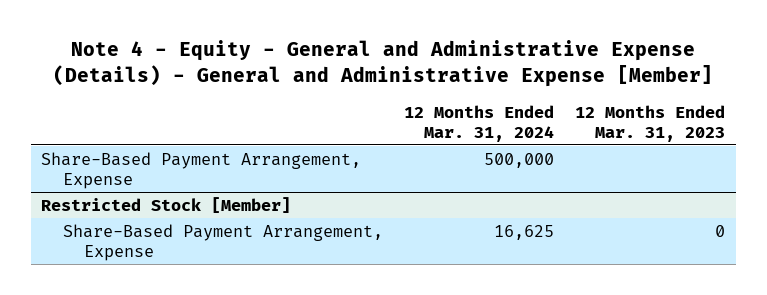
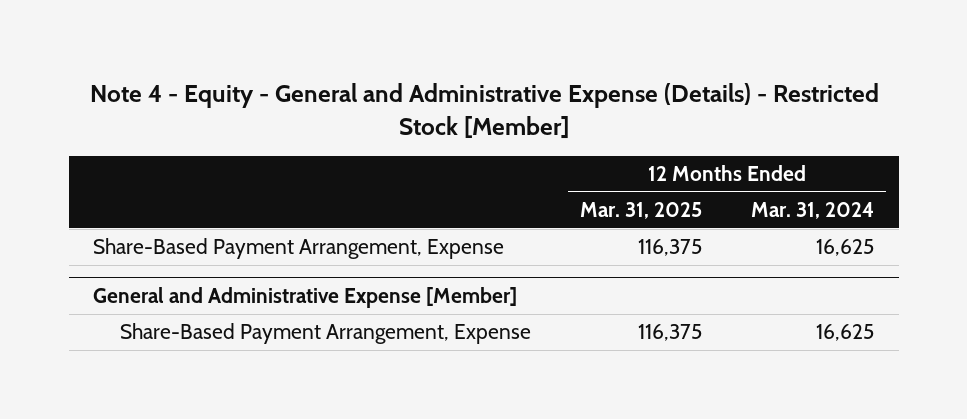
- Note 4 - Equity - General and Administrative Expense (Details) - General and Administrative Expense [Member]
+ Note 4 - Equity - General and Administrative Expense (Details) - Restricted Stock [Member]
- | 12 Months Ended Mar. 31, 2024 | 12 Months Ended Mar. 31, 2023
+ | 12 Months Ended Mar. 31, 2025 | 12 Months Ended Mar. 31, 2024
- Share-Based Payment Arrangement, Expense | 500,000 |
- Restricted Stock [Member]
+ General and Administrative Expense [Member]
+ Share-Based Payment Arrangement, Expense | 116,375 | 16,625

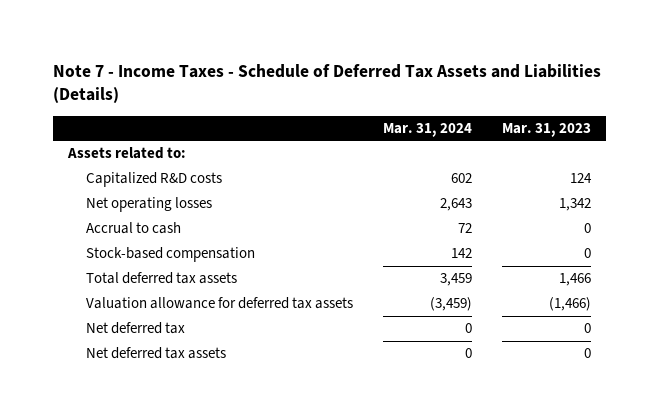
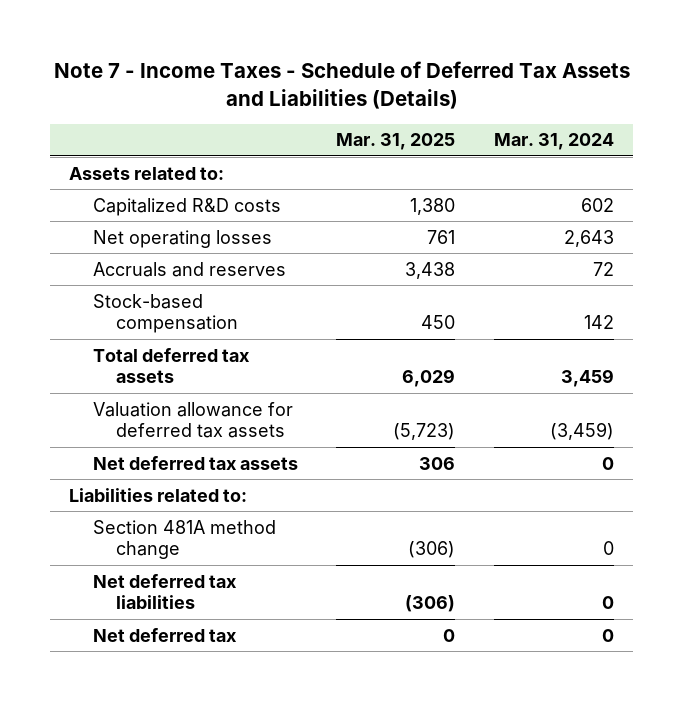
- | Mar. 31, 2024 | Mar. 31, 2023
+ | Mar. 31, 2025 | Mar. 31, 2024
- Accrual to cash | 72 | 0
+ Accruals and reserves | 3,438 | 72
+ Liabilities related to:
+ Section 481A method change | (306) | 0
+ Net deferred tax liabilities | (306) | 0
moved down: Net deferred tax | 0 | 0

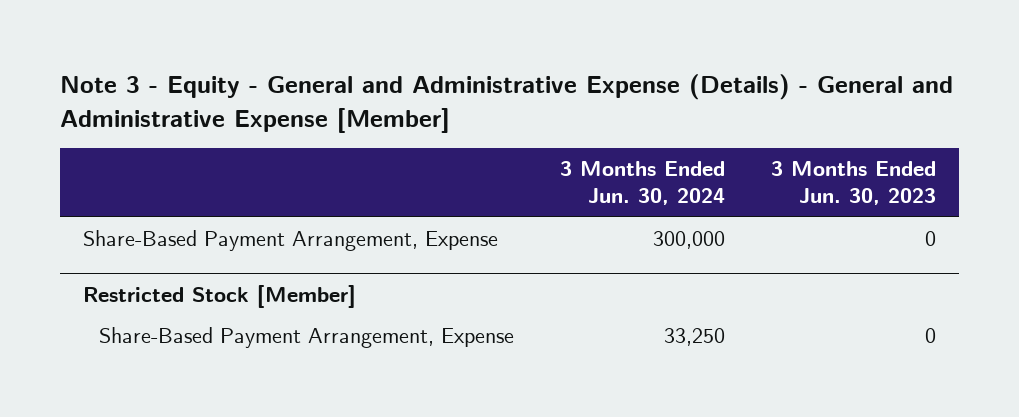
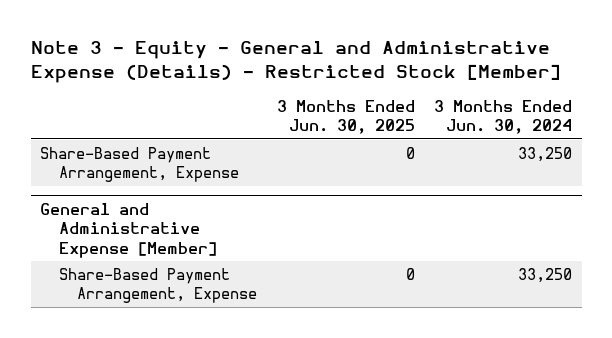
- Note 3 - Equity - General and Administrative Expense (Details) - General and Administrative Expense [Member]
+ Note 3 - Equity - General and Administrative Expense (Details) - Restricted Stock [Member]
- | 3 Months Ended Jun. 30, 2024 | 3 Months Ended Jun. 30, 2023
+ | 3 Months Ended Jun. 30, 2025 | 3 Months Ended Jun. 30, 2024
- Share-Based Payment Arrangement, Expense | 300,000 | 0
- Restricted Stock [Member]
+ General and Administrative Expense [Member]
+ Share-Based Payment Arrangement, Expense | 0 | 33,250

